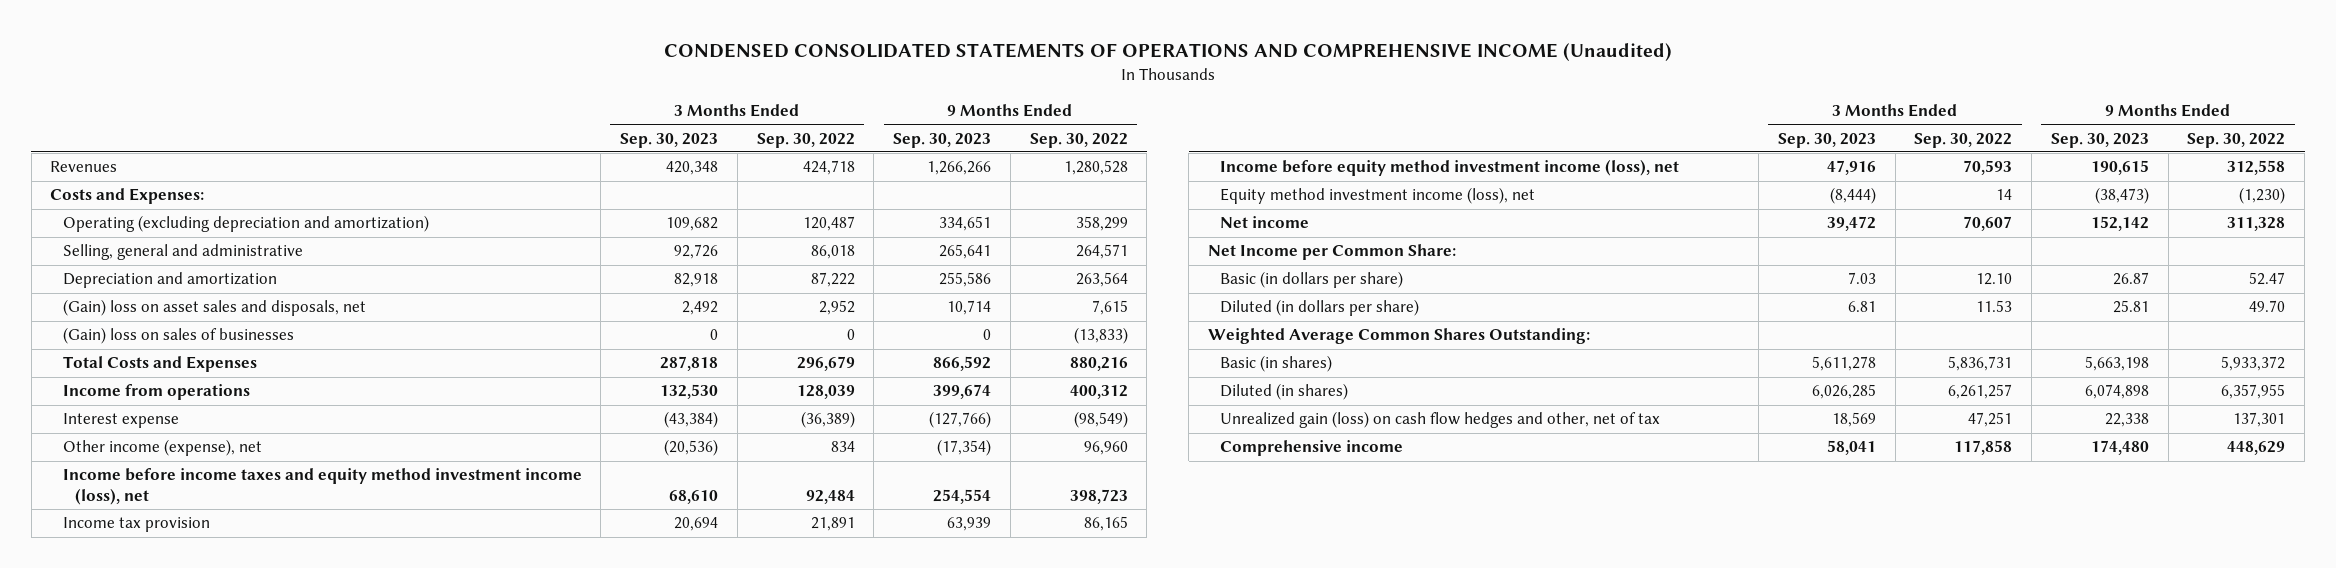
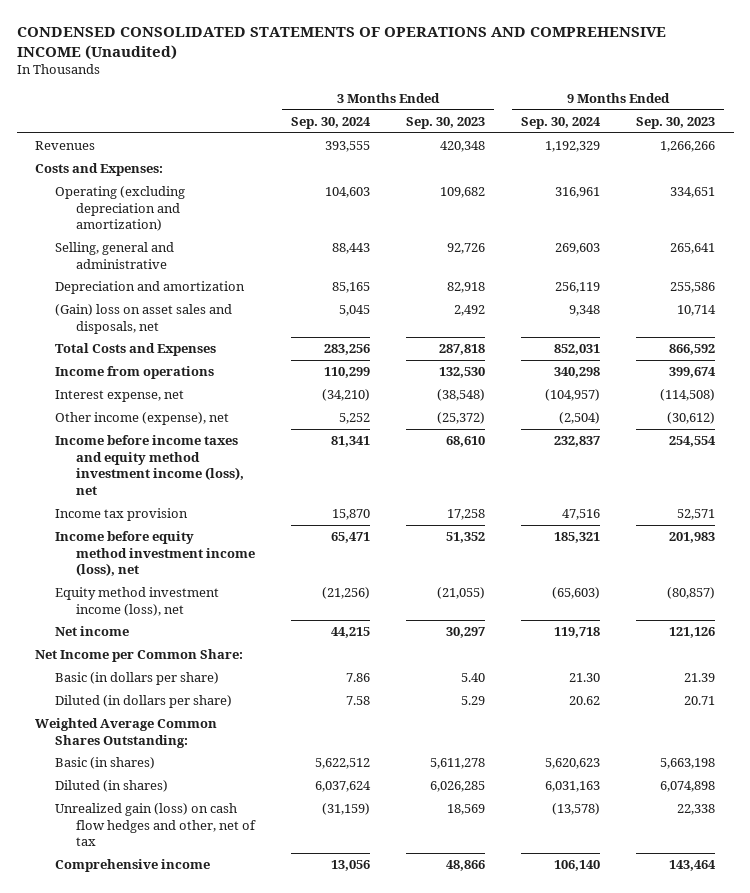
- | 3 Months Ended Sep. 30, 2023 | 3 Months Ended Sep. 30, 2022 | 9 Months Ended Sep. 30, 2023 | 9 Months Ended Sep. 30, 2022
+ | 3 Months Ended Sep. 30, 2024 | 3 Months Ended Sep. 30, 2023 | 9 Months Ended Sep. 30, 2024 | 9 Months Ended Sep. 30, 2023
- (Gain) loss on sales of businesses | 0 | 0 | 0 | (13,833)
- Interest expense | (43,384) | (36,389) | (127,766) | (98,549)
- Other income (expense), net | (20,536) | 834 | (17,354) | 96,960
+ Interest expense, net | (34,210) | (38,548) | (104,957) | (114,508)
+ Other income (expense), net | 5,252 | (25,372) | (2,504) | (30,612)
- Income tax provision | 20,694 | 21,891 | 63,939 | 86,165
- Income before equity method investment income (loss), net | 47,916 | 70,593 | 190,615 | 312,558
- Equity method investment income (loss), net | (8,444) | 14 | (38,473) | (1,230)
- Net income | 39,472 | 70,607 | 152,142 | 311,328
+ Income tax provision | 15,870 | 17,258 | 47,516 | 52,571
+ Income before equity method investment income (loss), net | 65,471 | 51,352 | 185,321 | 201,983
+ Equity method investment income (loss), net | (21,256) | (21,055) | (65,603) | (80,857)
+ Net income | 44,215 | 30,297 | 119,718 | 121,126
- Basic (in dollars per share) | 7.03 | 12.10 | 26.87 | 52.47
- Diluted (in dollars per share) | 6.81 | 11.53 | 25.81 | 49.70
+ Basic (in dollars per share) | 7.86 | 5.40 | 21.30 | 21.39
+ Diluted (in dollars per share) | 7.58 | 5.29 | 20.62 | 20.71
- Comprehensive income | 58,041 | 117,858 | 174,480 | 448,629
+ Comprehensive income | 13,056 | 48,866 | 106,140 | 143,464

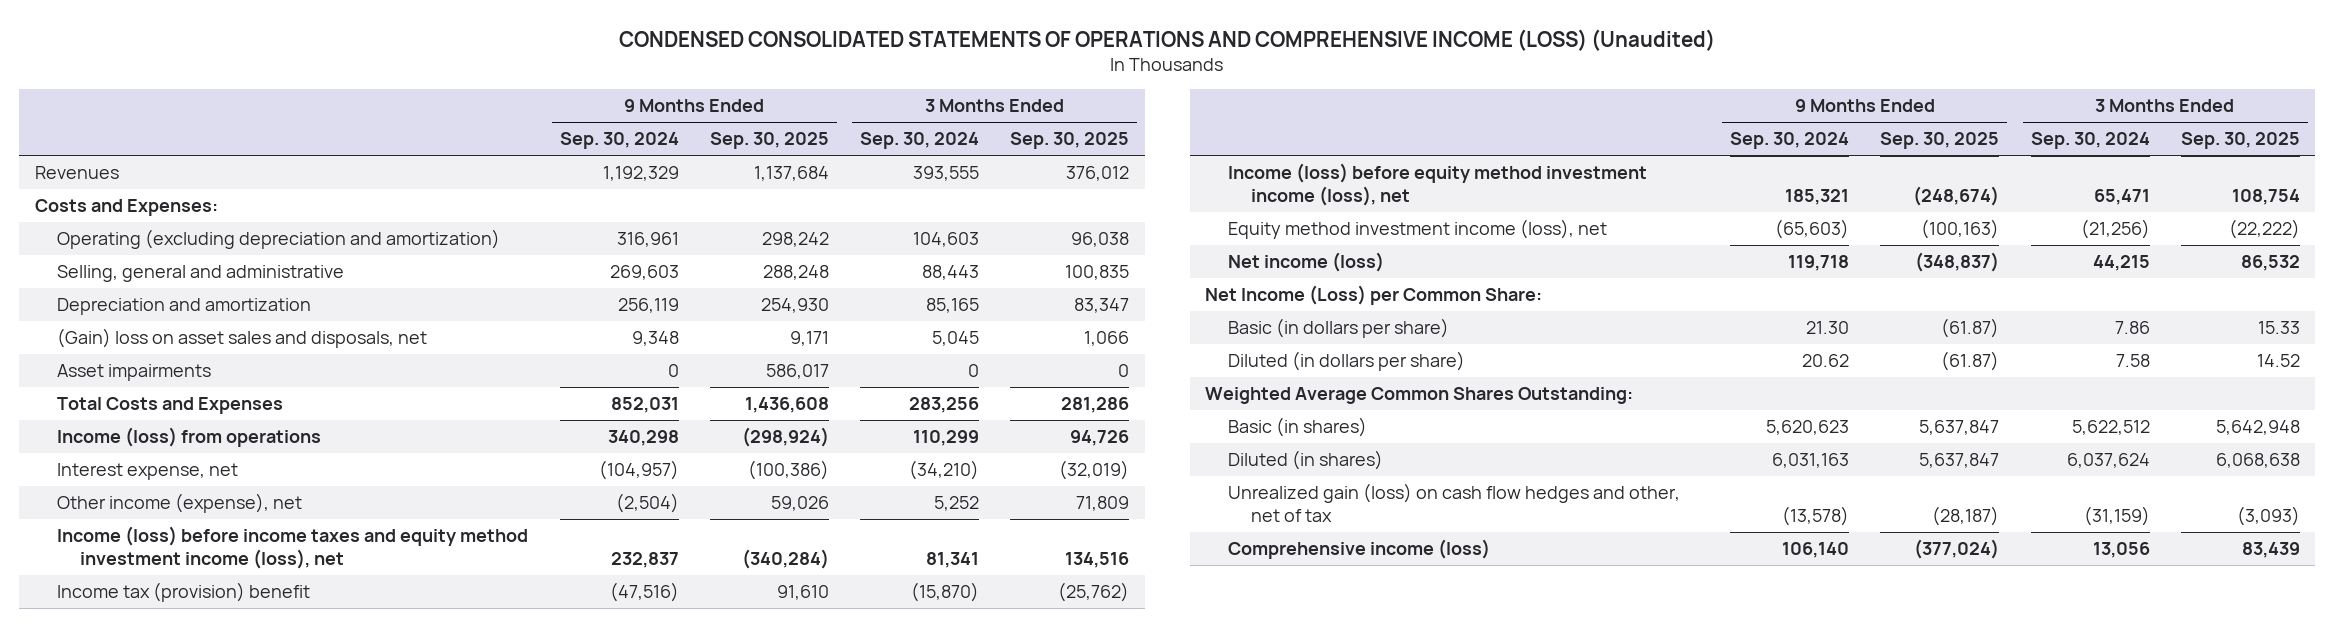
- CONDENSED CONSOLIDATED STATEMENTS OF OPERATIONS AND COMPREHENSIVE INCOME (Unaudited)
+ CONDENSED CONSOLIDATED STATEMENTS OF OPERATIONS AND COMPREHENSIVE INCOME (LOSS) (Unaudited)
- | 3 Months Ended Sep. 30, 2024 | 3 Months Ended Sep. 30, 2023 | 9 Months Ended Sep. 30, 2024 | 9 Months Ended Sep. 30, 2023
+ | 9 Months Ended Sep. 30, 2024 | 9 Months Ended Sep. 30, 2025 | 3 Months Ended Sep. 30, 2024 | 3 Months Ended Sep. 30, 2025
+ Asset impairments | 0 | 586,017 | 0 | 0
- Income from operations | 110,299 | 132,530 | 340,298 | 399,674
+ Income (loss) from operations | 340,298 | (298,924) | 110,299 | 94,726
- Income before income taxes and equity method investment income (loss), net | 81,341 | 68,610 | 232,837 | 254,554
- Income tax provision | 15,870 | 17,258 | 47,516 | 52,571
- Income before equity method investment income (loss), net | 65,471 | 51,352 | 185,321 | 201,983
+ Income (loss) before income taxes and equity method investment income (loss), net | 232,837 | (340,284) | 81,341 | 134,516
+ Income tax (provision) benefit | (47,516) | 91,610 | (15,870) | (25,762)
+ Income (loss) before equity method investment income (loss), net | 185,321 | (248,674) | 65,471 | 108,754
- Net income | 44,215 | 30,297 | 119,718 | 121,126
- Net Income per Common Share:
+ Net income (loss) | 119,718 | (348,837) | 44,215 | 86,532
+ Net Income (Loss) per Common Share:
- Comprehensive income | 13,056 | 48,866 | 106,140 | 143,464
+ Comprehensive income (loss) | 106,140 | (377,024) | 13,056 | 83,439

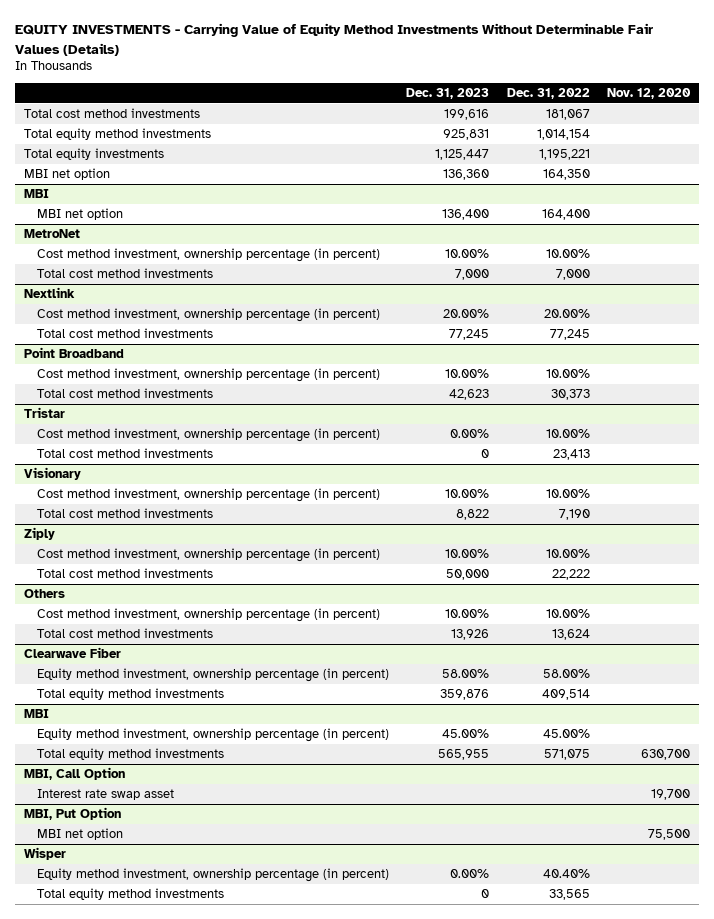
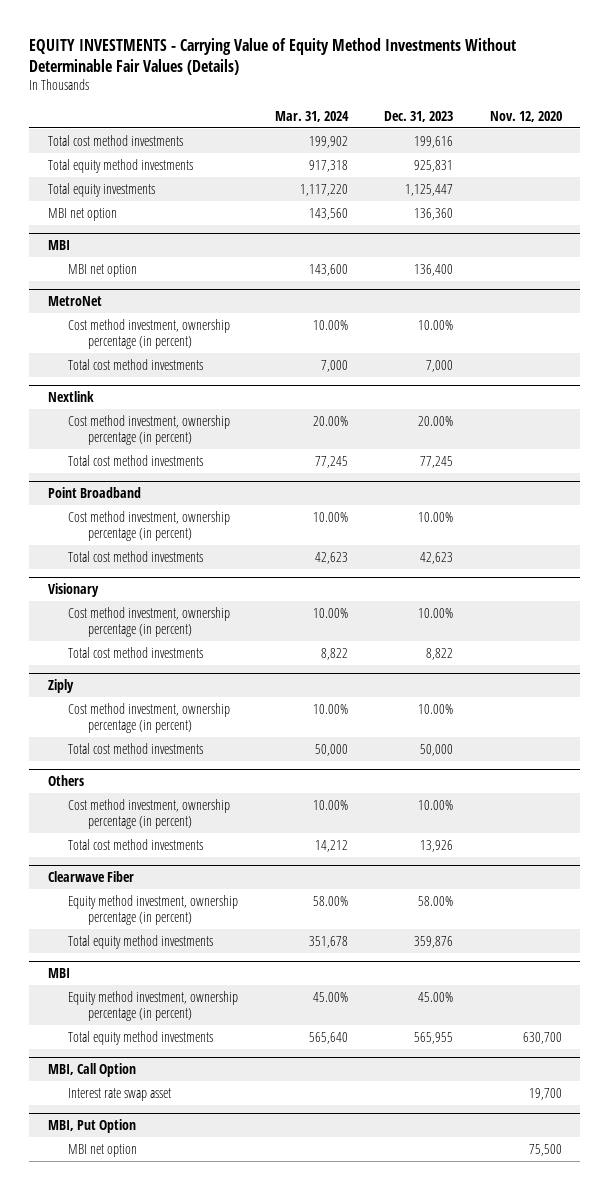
- | Dec. 31, 2023 | Dec. 31, 2022 | Nov. 12, 2020
+ | Mar. 31, 2024 | Dec. 31, 2023 | Nov. 12, 2020
- Tristar
- Cost method investment, ownership percentage (in percent) | 0.00% | 10.00% |
- Total cost method investments | 0 | 23,413 |
- Wisper
- Equity method investment, ownership percentage (in percent) | 0.00% | 40.40% |
- Total equity method investments | 0 | 33,565 |

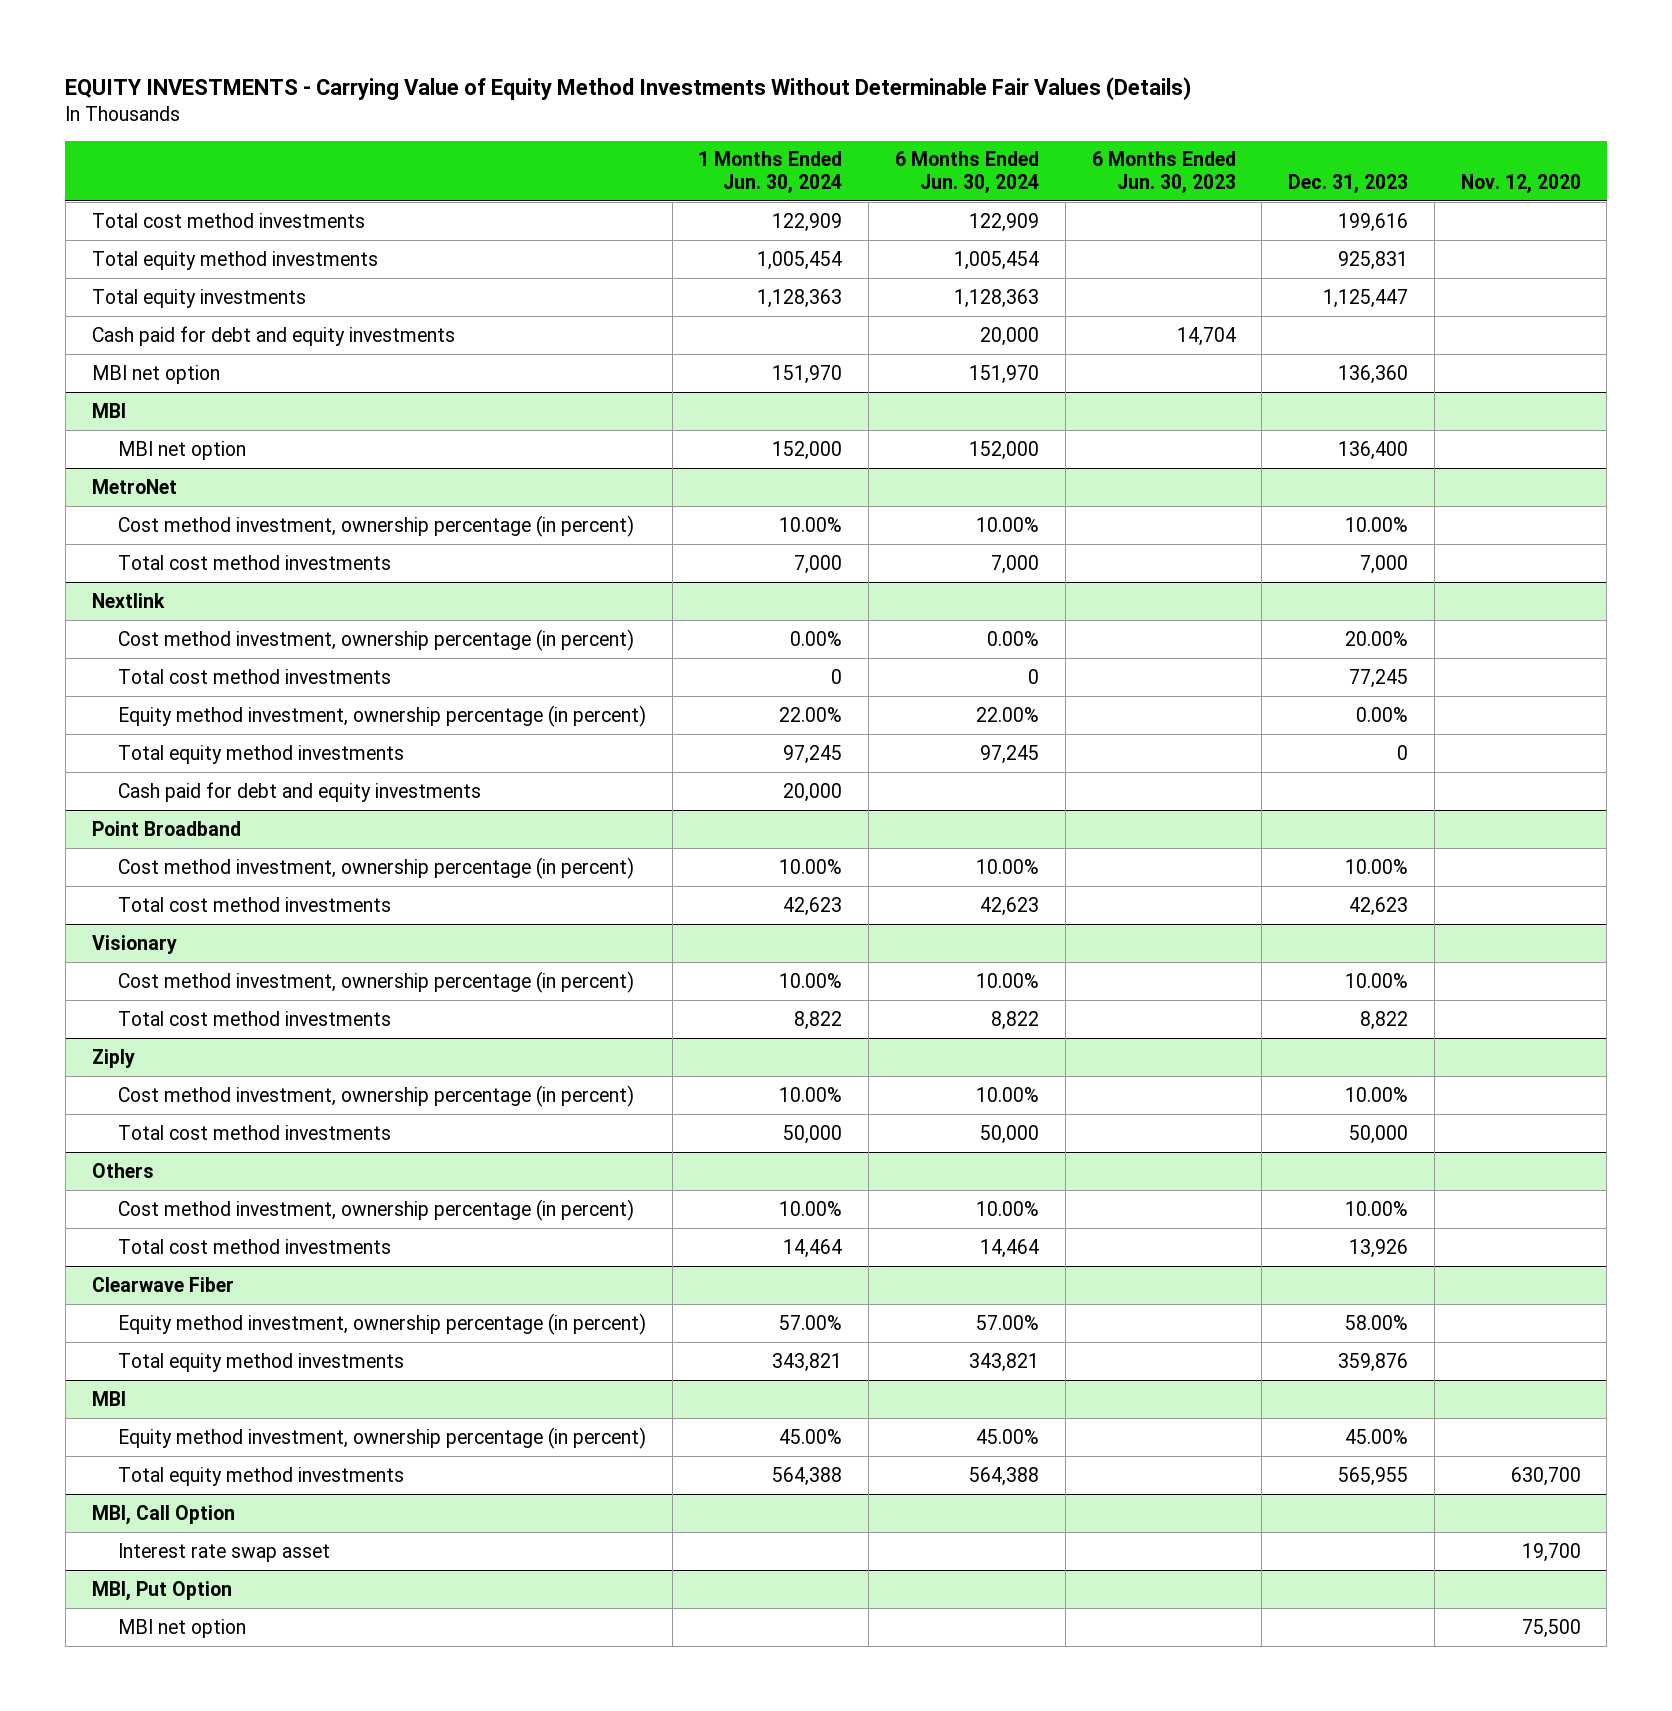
- | Mar. 31, 2024 | Dec. 31, 2023 | Nov. 12, 2020
+ | 1 Months Ended Jun. 30, 2024 | 6 Months Ended Jun. 30, 2024 | 6 Months Ended Jun. 30, 2023 | Dec. 31, 2023 | Nov. 12, 2020
+ Cash paid for debt and equity investments | | 20,000 | 14,704 | |
@ Nextlink
+ Equity method investment, ownership percentage (in percent) | 22.00% | 22.00% | | 0.00% |
+ Total equity method investments | 97,245 | 97,245 | | 0 |
+ Cash paid for debt and equity investments | 20,000 | | | |

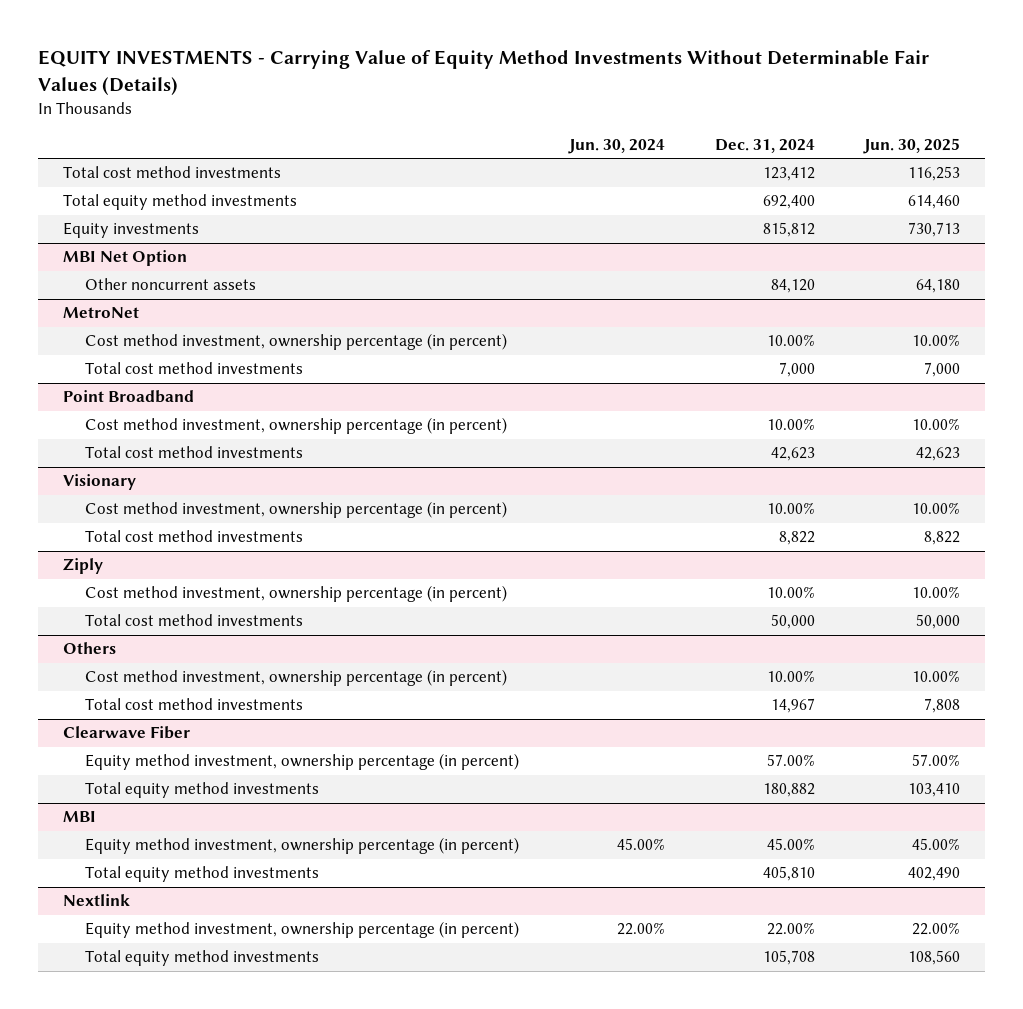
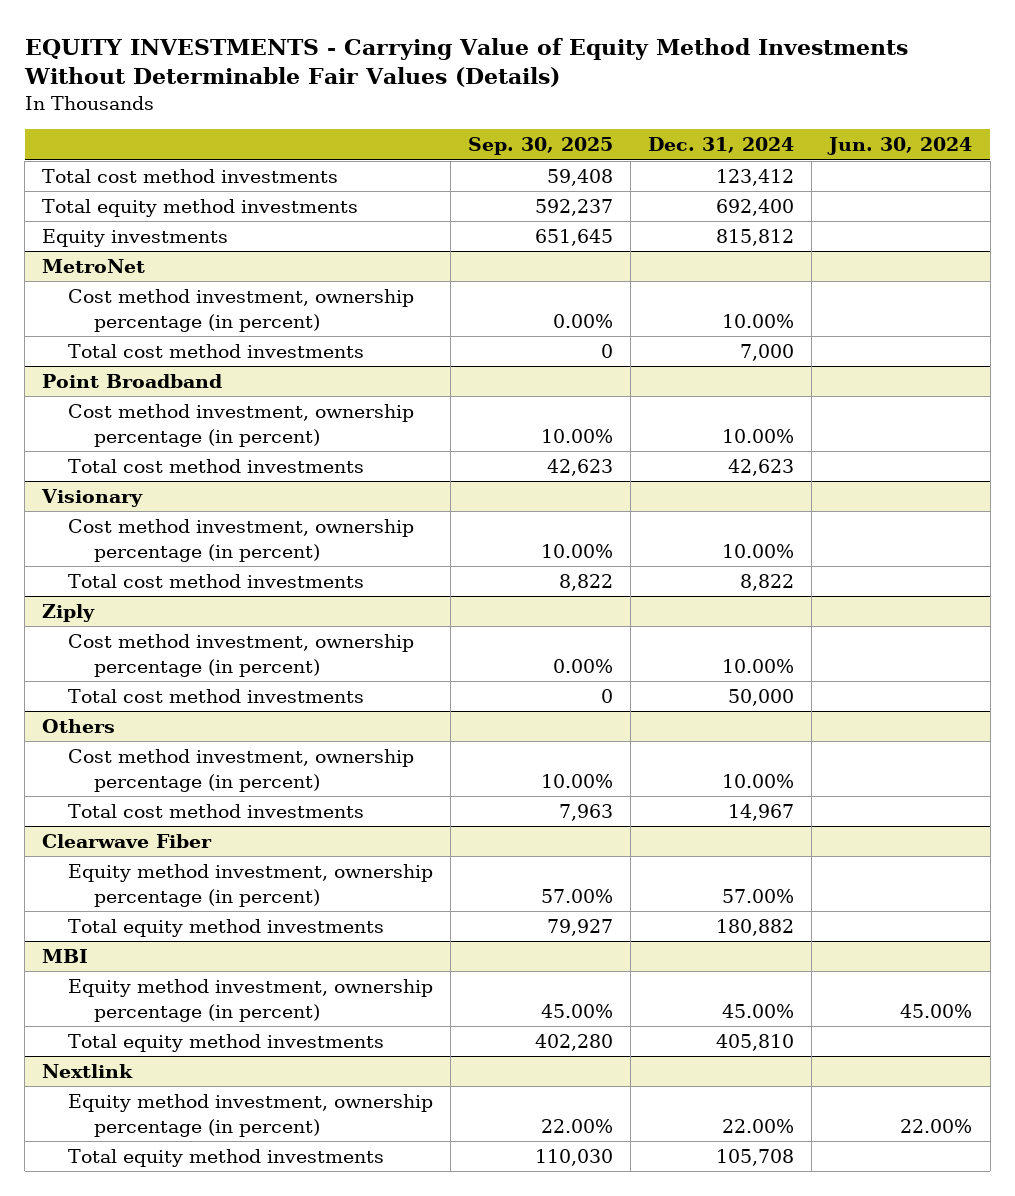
- | Jun. 30, 2024 | Dec. 31, 2024 | Jun. 30, 2025
+ | Sep. 30, 2025 | Dec. 31, 2024 | Jun. 30, 2024
- MBI Net Option
- Other noncurrent assets | | 84,120 | 64,180

